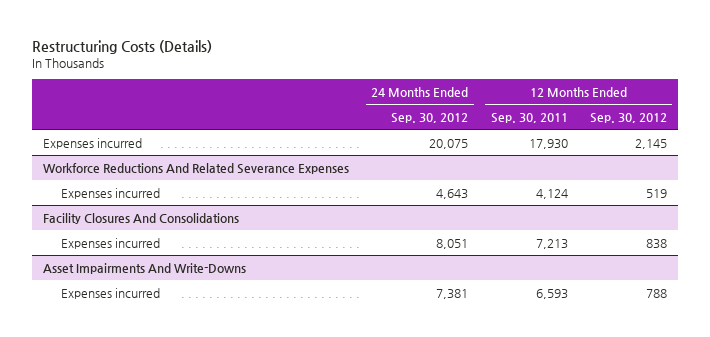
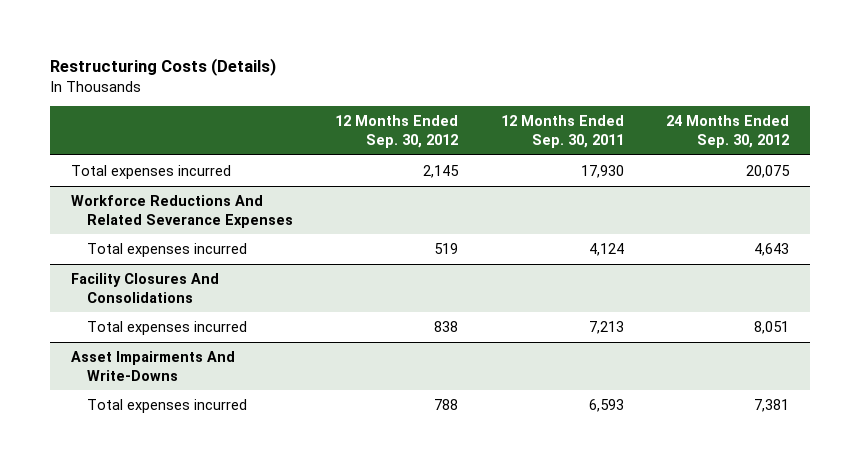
- | 24 Months Ended Sep. 30, 2012 | 12 Months Ended Sep. 30, 2011 | 12 Months Ended Sep. 30, 2012
+ | 12 Months Ended Sep. 30, 2012 | 12 Months Ended Sep. 30, 2011 | 24 Months Ended Sep. 30, 2012
- Expenses incurred | 20,075 | 17,930 | 2,145
+ Total expenses incurred | 2,145 | 17,930 | 20,075
@ Workforce Reductions And Related Severance Expenses
- Expenses incurred | 4,643 | 4,124 | 519
+ Total expenses incurred | 519 | 4,124 | 4,643
@ Facility Closures And Consolidations
- Expenses incurred | 8,051 | 7,213 | 838
+ Total expenses incurred | 838 | 7,213 | 8,051
@ Asset Impairments And Write-Downs
- Expenses incurred | 7,381 | 6,593 | 788
+ Total expenses incurred | 788 | 6,593 | 7,381

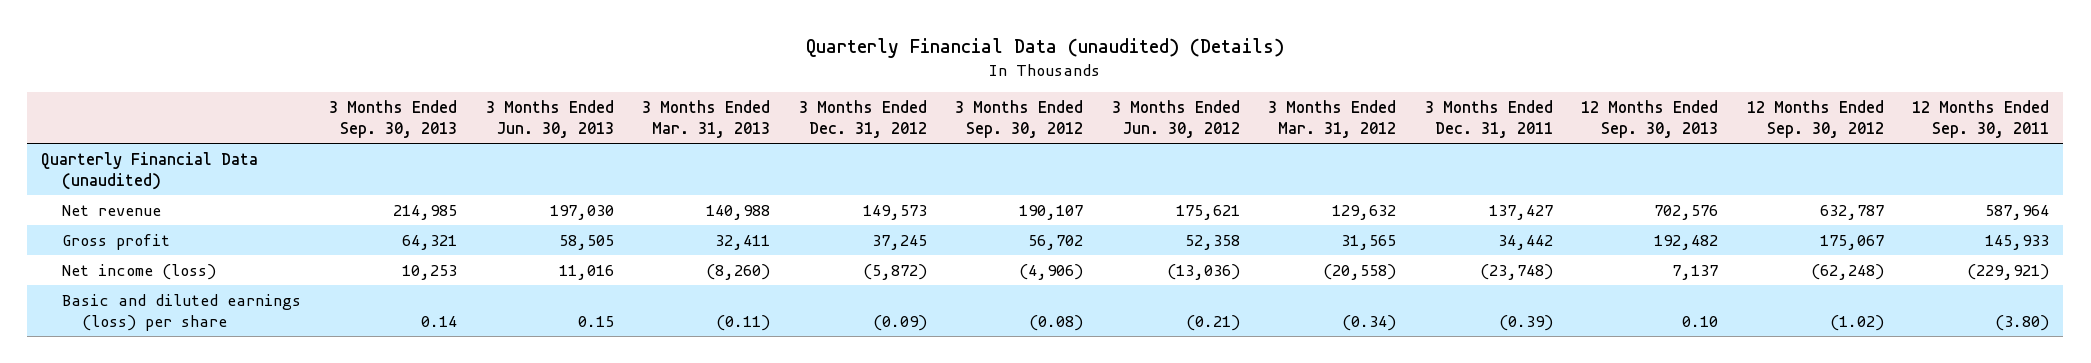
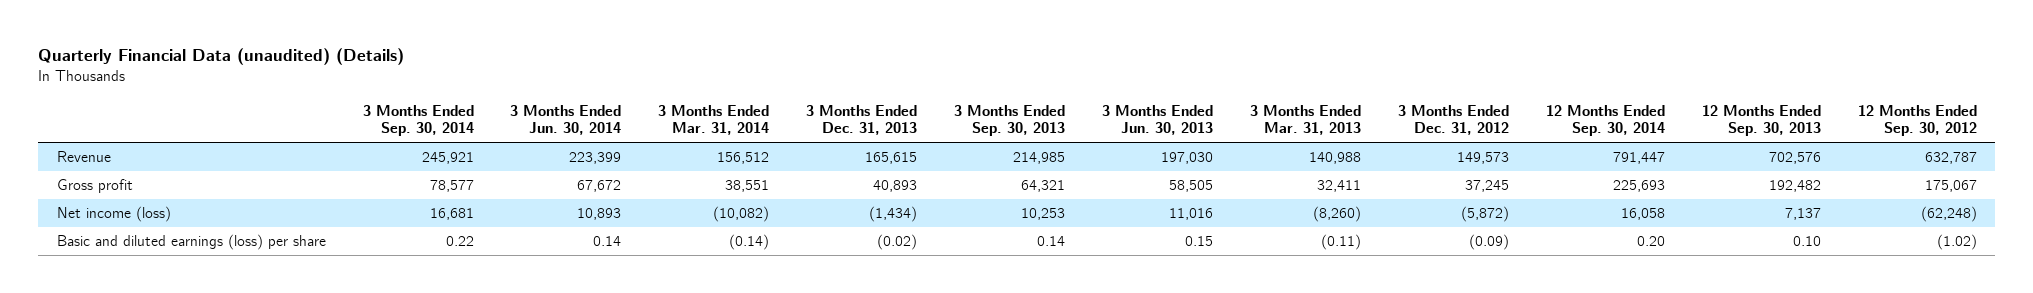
- | 3 Months Ended Sep. 30, 2013 | 3 Months Ended Jun. 30, 2013 | 3 Months Ended Mar. 31, 2013 | 3 Months Ended Dec. 31, 2012 | 3 Months Ended Sep. 30, 2012 | 3 Months Ended Jun. 30, 2012 | 3 Months Ended Mar. 31, 2012 | 3 Months Ended Dec. 31, 2011 | 12 Months Ended Sep. 30, 2013 | 12 Months Ended Sep. 30, 2012 | 12 Months Ended Sep. 30, 2011
+ | 3 Months Ended Sep. 30, 2014 | 3 Months Ended Jun. 30, 2014 | 3 Months Ended Mar. 31, 2014 | 3 Months Ended Dec. 31, 2013 | 3 Months Ended Sep. 30, 2013 | 3 Months Ended Jun. 30, 2013 | 3 Months Ended Mar. 31, 2013 | 3 Months Ended Dec. 31, 2012 | 12 Months Ended Sep. 30, 2014 | 12 Months Ended Sep. 30, 2013 | 12 Months Ended Sep. 30, 2012
- Quarterly Financial Data (unaudited)
- Net revenue | 214,985 | 197,030 | 140,988 | 149,573 | 190,107 | 175,621 | 129,632 | 137,427 | 702,576 | 632,787 | 587,964
+ Revenue | 245,921 | 223,399 | 156,512 | 165,615 | 214,985 | 197,030 | 140,988 | 149,573 | 791,447 | 702,576 | 632,787

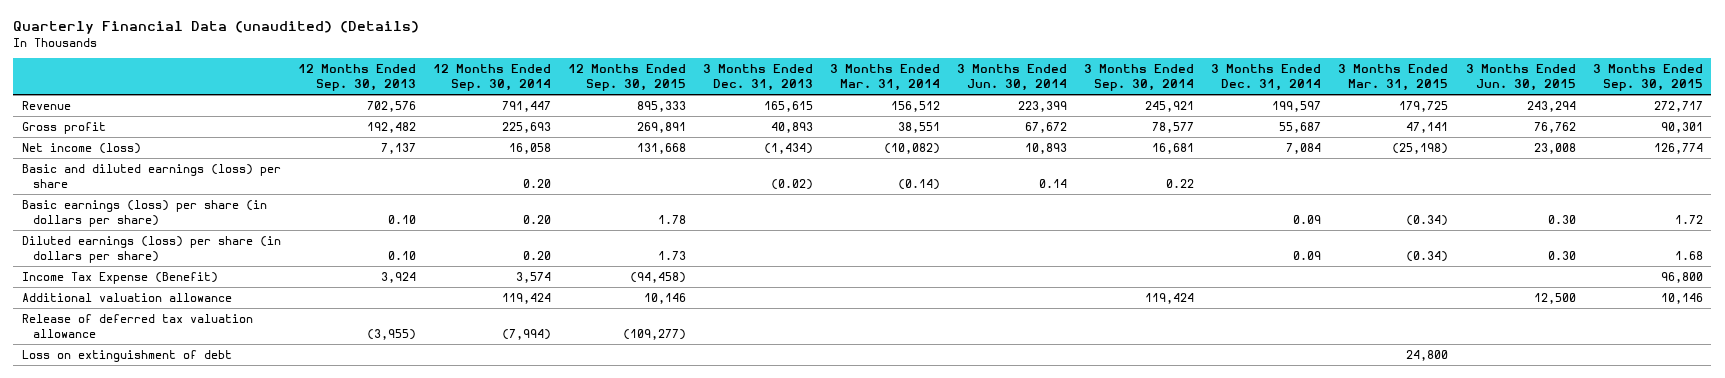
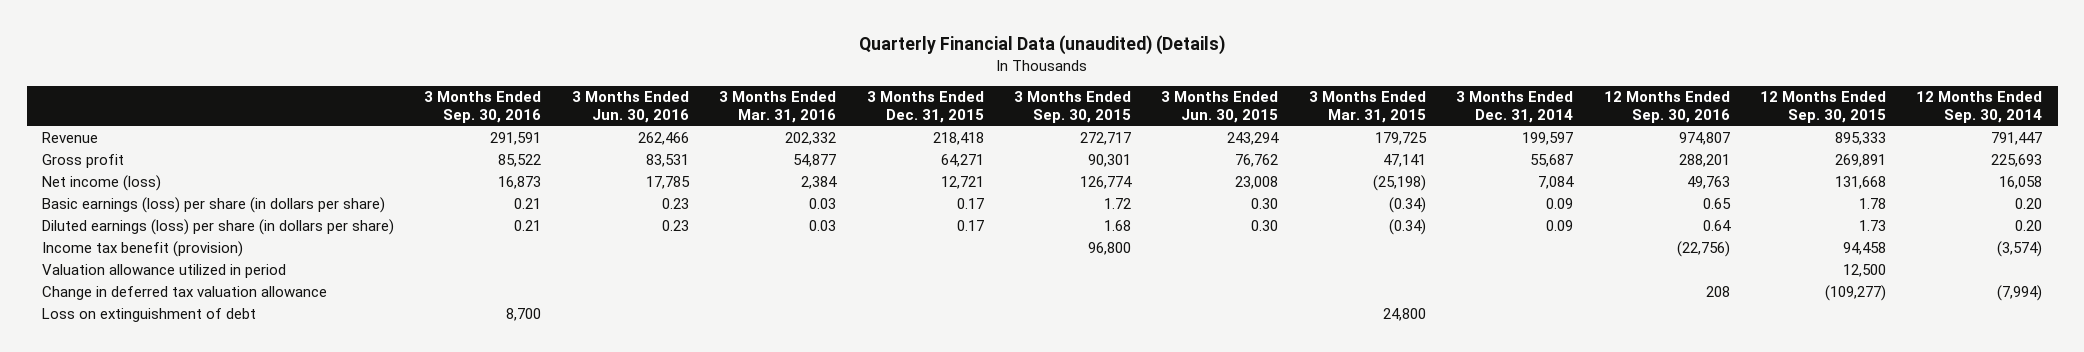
- | 12 Months Ended Sep. 30, 2013 | 12 Months Ended Sep. 30, 2014 | 12 Months Ended Sep. 30, 2015 | 3 Months Ended Dec. 31, 2013 | 3 Months Ended Mar. 31, 2014 | 3 Months Ended Jun. 30, 2014 | 3 Months Ended Sep. 30, 2014 | 3 Months Ended Dec. 31, 2014 | 3 Months Ended Mar. 31, 2015 | 3 Months Ended Jun. 30, 2015 | 3 Months Ended Sep. 30, 2015
+ | 3 Months Ended Sep. 30, 2016 | 3 Months Ended Jun. 30, 2016 | 3 Months Ended Mar. 31, 2016 | 3 Months Ended Dec. 31, 2015 | 3 Months Ended Sep. 30, 2015 | 3 Months Ended Jun. 30, 2015 | 3 Months Ended Mar. 31, 2015 | 3 Months Ended Dec. 31, 2014 | 12 Months Ended Sep. 30, 2016 | 12 Months Ended Sep. 30, 2015 | 12 Months Ended Sep. 30, 2014
- Basic and diluted earnings (loss) per share | | 0.20 | | (0.02) | (0.14) | 0.14 | 0.22 | | | |
- Income Tax Expense (Benefit) | 3,924 | 3,574 | (94,458) | | | | | | | | 96,800
- Additional valuation allowance | | 119,424 | 10,146 | | | | 119,424 | | | 12,500 | 10,146
- Release of deferred tax valuation allowance | (3,955) | (7,994) | (109,277) | | | | | | | |
+ Income tax benefit (provision) | | | | | 96,800 | | | | (22,756) | 94,458 | (3,574)
+ Valuation allowance utilized in period | | | | | | | | | | 12,500 |
+ Change in deferred tax valuation allowance | | | | | | | | | 208 | (109,277) | (7,994)

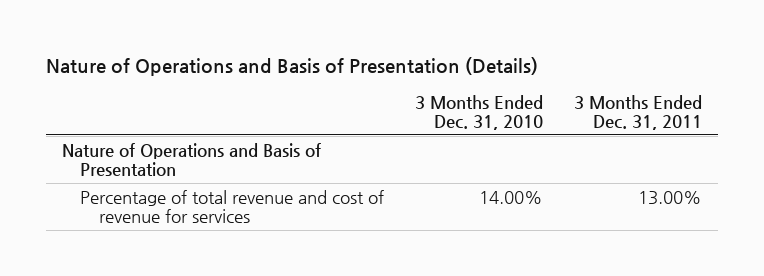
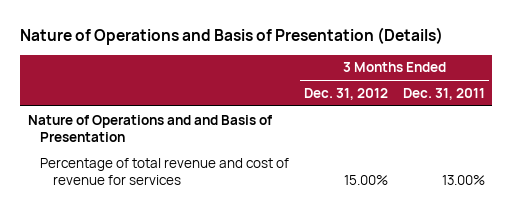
- | 3 Months Ended Dec. 31, 2010 | 3 Months Ended Dec. 31, 2011
+ | 3 Months Ended Dec. 31, 2012 | 3 Months Ended Dec. 31, 2011
- Nature of Operations and Basis of Presentation
+ Nature of Operations and and Basis of Presentation

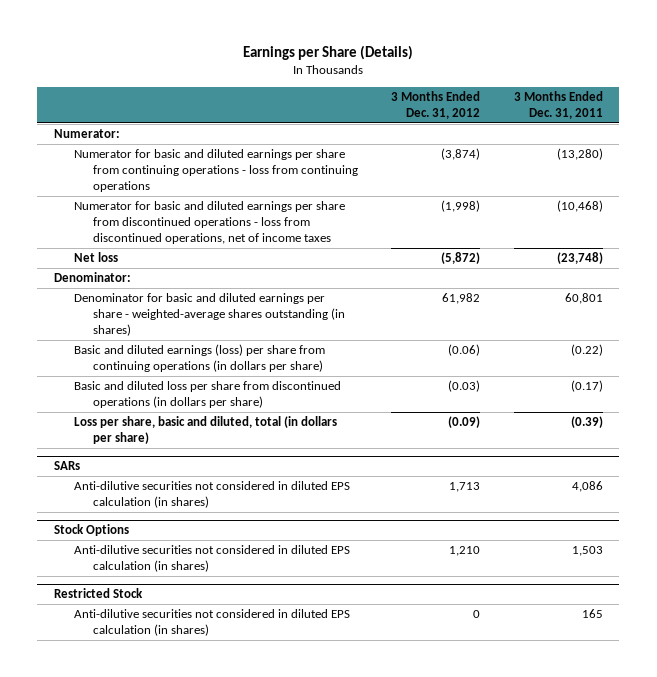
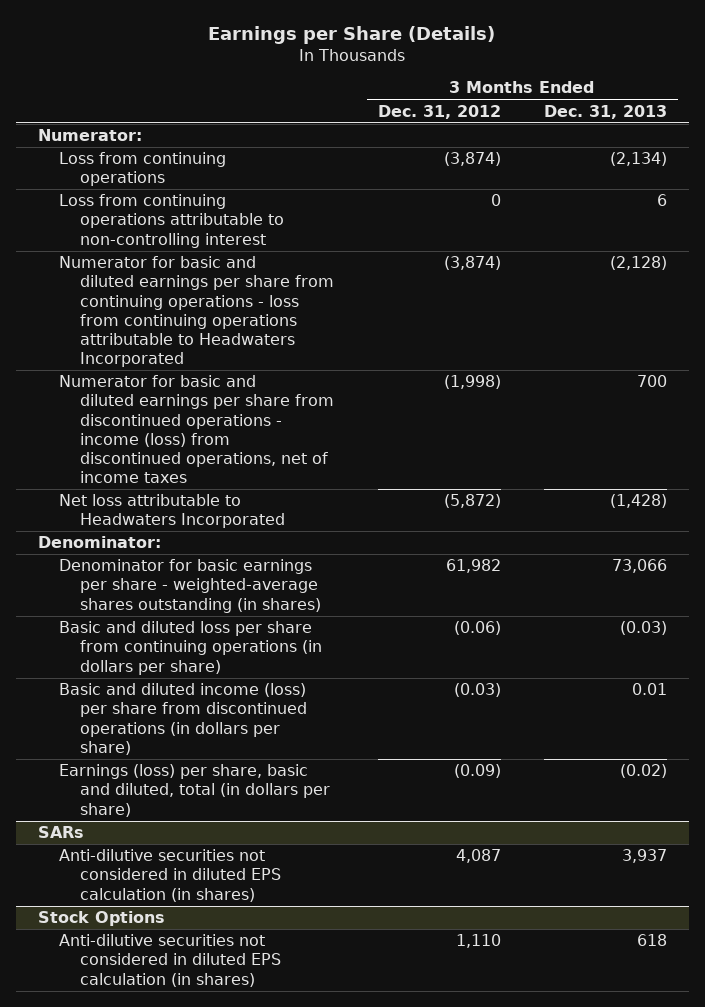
- | 3 Months Ended Dec. 31, 2012 | 3 Months Ended Dec. 31, 2011
+ | 3 Months Ended Dec. 31, 2012 | 3 Months Ended Dec. 31, 2013
- Numerator for basic and diluted earnings per share from continuing operations - loss from continuing operations | (3,874) | (13,280)
- Numerator for basic and diluted earnings per share from discontinued operations - loss from discontinued operations, net of income taxes | (1,998) | (10,468)
- Net loss | (5,872) | (23,748)
+ Loss from continuing operations | (3,874) | (2,134)
+ Loss from continuing operations attributable to non-controlling interest | 0 | 6
+ Numerator for basic and diluted earnings per share from continuing operations - loss from continuing operations attributable to Headwaters Incorporated | (3,874) | (2,128)
+ Numerator for basic and diluted earnings per share from discontinued operations - income (loss) from discontinued operations, net of income taxes | (1,998) | 700
+ Net loss attributable to Headwaters Incorporated | (5,872) | (1,428)
- Denominator for basic and diluted earnings per share - weighted-average shares outstanding (in shares) | 61,982 | 60,801
- Basic and diluted earnings (loss) per share from continuing operations (in dollars per share) | (0.06) | (0.22)
- Basic and diluted loss per share from discontinued operations (in dollars per share) | (0.03) | (0.17)
- Loss per share, basic and diluted, total (in dollars per share) | (0.09) | (0.39)
+ Denominator for basic earnings per share - weighted-average shares outstanding (in shares) | 61,982 | 73,066
+ Basic and diluted loss per share from continuing operations (in dollars per share) | (0.06) | (0.03)
+ Basic and diluted income (loss) per share from discontinued operations (in dollars per share) | (0.03) | 0.01
+ Earnings (loss) per share, basic and diluted, total (in dollars per share) | (0.09) | (0.02)
@ SARs
- Anti-dilutive securities not considered in diluted EPS calculation (in shares) | 1,713 | 4,086
+ Anti-dilutive securities not considered in diluted EPS calculation (in shares) | 4,087 | 3,937
@ Stock Options
- Anti-dilutive securities not considered in diluted EPS calculation (in shares) | 1,210 | 1,503
- Restricted Stock
- Anti-dilutive securities not considered in diluted EPS calculation (in shares) | 0 | 165
@ Stock Options
+ Anti-dilutive securities not considered in diluted EPS calculation (in shares) | 1,110 | 618

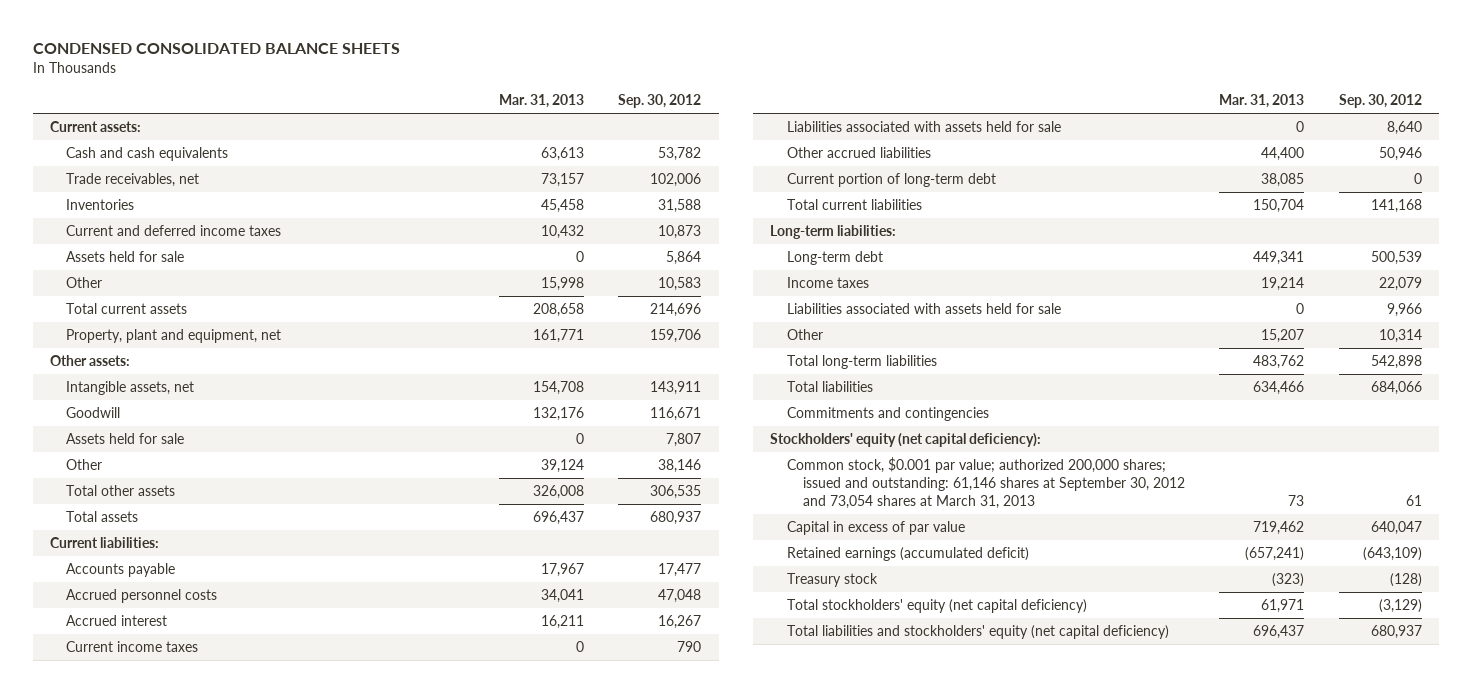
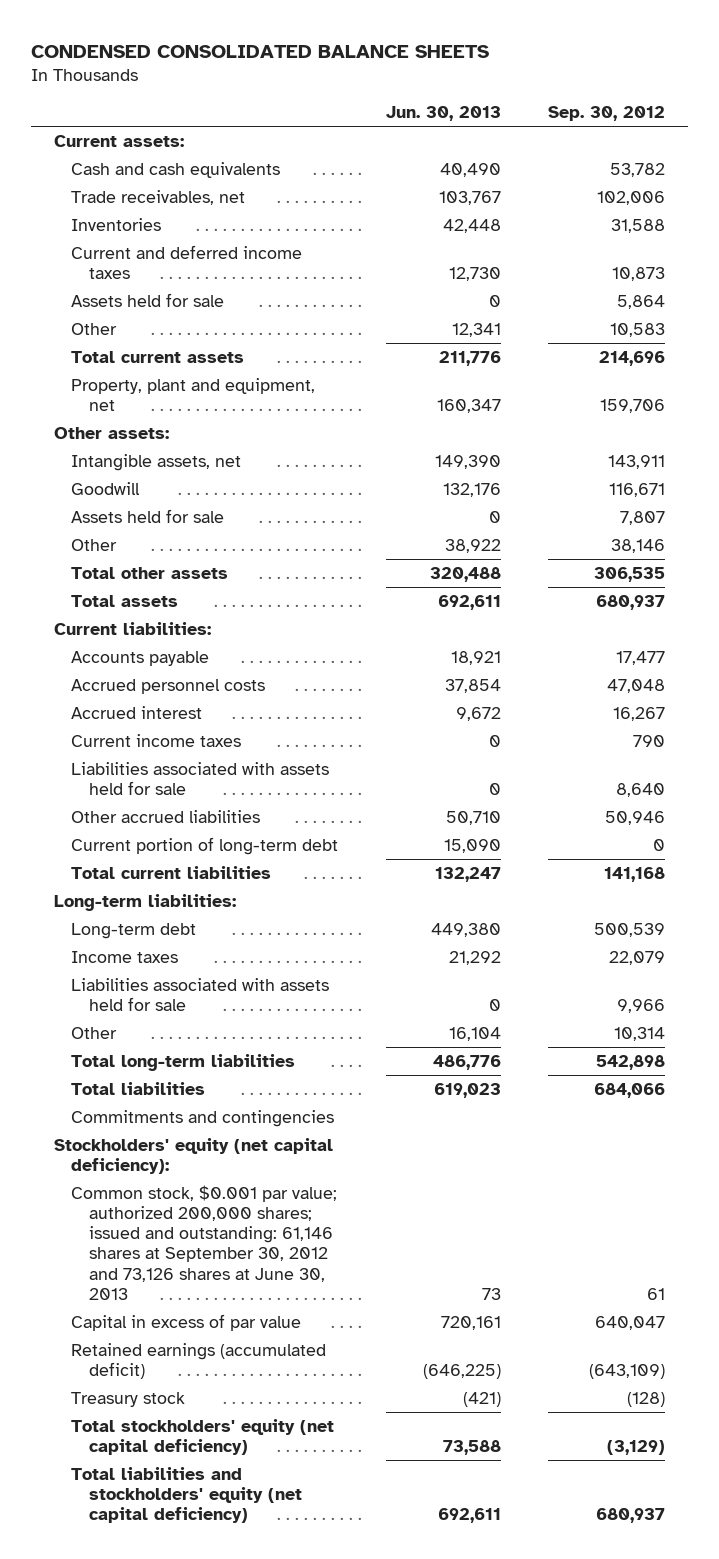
- | Mar. 31, 2013 | Sep. 30, 2012
+ | Jun. 30, 2013 | Sep. 30, 2012
- Common stock, $0.001 par value; authorized 200,000 shares; issued and outstanding: 61,146 shares at September 30, 2012 and 73,054 shares at March 31, 2013 | 73 | 61
+ Common stock, $0.001 par value; authorized 200,000 shares; issued and outstanding: 61,146 shares at September 30, 2012 and 73,126 shares at June 30, 2013 | 73 | 61

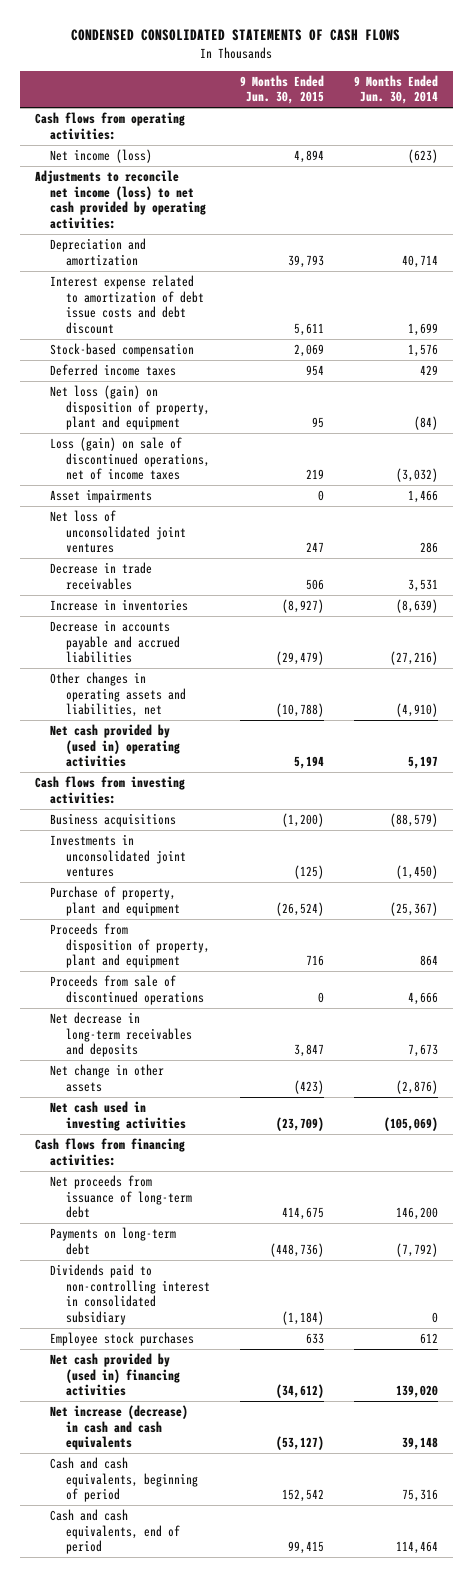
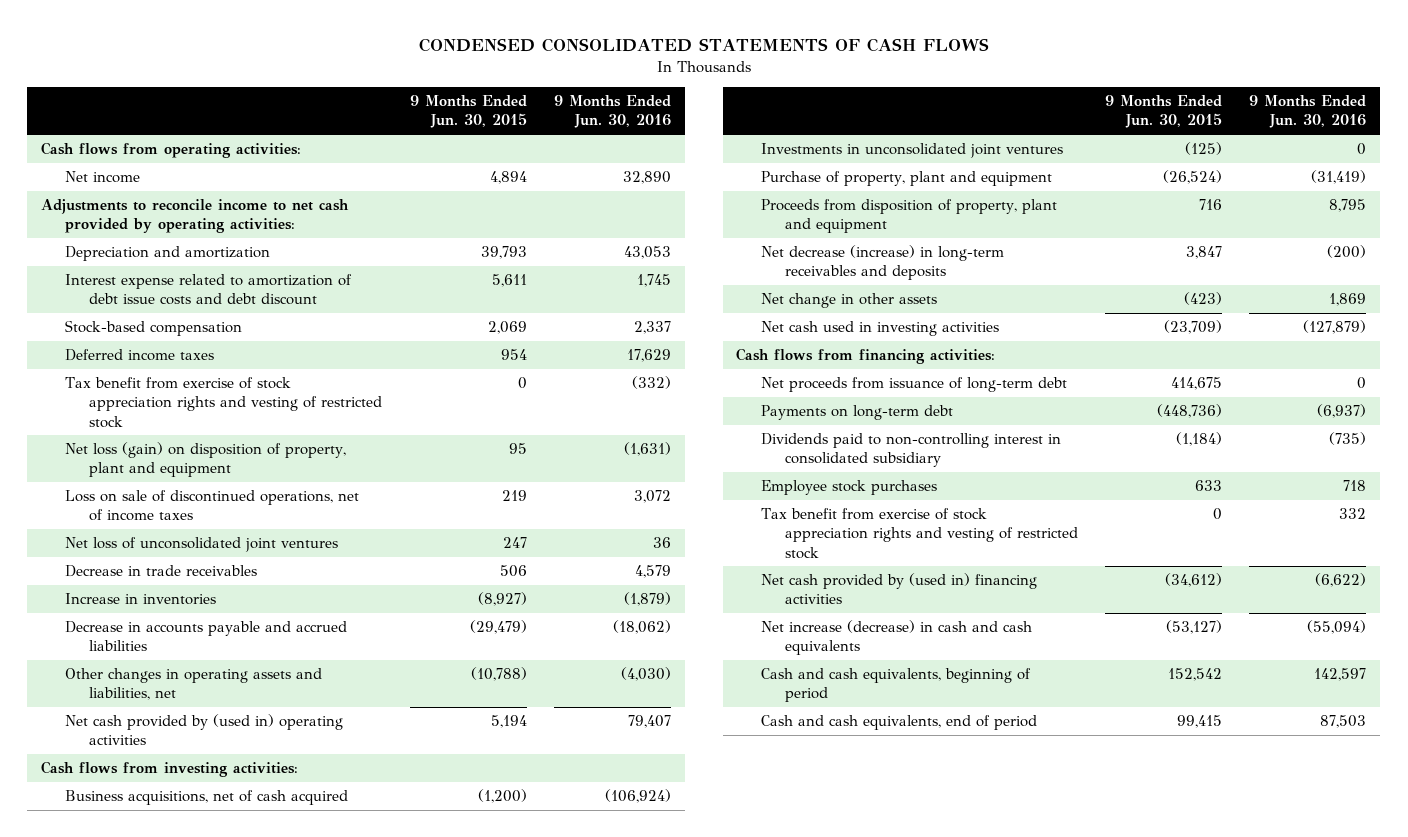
- | 9 Months Ended Jun. 30, 2015 | 9 Months Ended Jun. 30, 2014
+ | 9 Months Ended Jun. 30, 2015 | 9 Months Ended Jun. 30, 2016
- Net income (loss) | 4,894 | (623)
- Adjustments to reconcile net income (loss) to net cash provided by operating activities:
+ Net income | 4,894 | 32,890
+ Adjustments to reconcile income to net cash provided by operating activities:
+ Tax benefit from exercise of stock appreciation rights and vesting of restricted stock | 0 | (332)
- Loss (gain) on sale of discontinued operations, net of income taxes | 219 | (3,032)
- Asset impairments | 0 | 1,466
+ Loss on sale of discontinued operations, net of income taxes | 219 | 3,072
- Business acquisitions | (1,200) | (88,579)
+ Business acquisitions, net of cash acquired | (1,200) | (106,924)
- Proceeds from sale of discontinued operations | 0 | 4,666
- Net decrease in long-term receivables and deposits | 3,847 | 7,673
+ Net decrease (increase) in long-term receivables and deposits | 3,847 | (200)
+ Tax benefit from exercise of stock appreciation rights and vesting of restricted stock | 0 | 332

